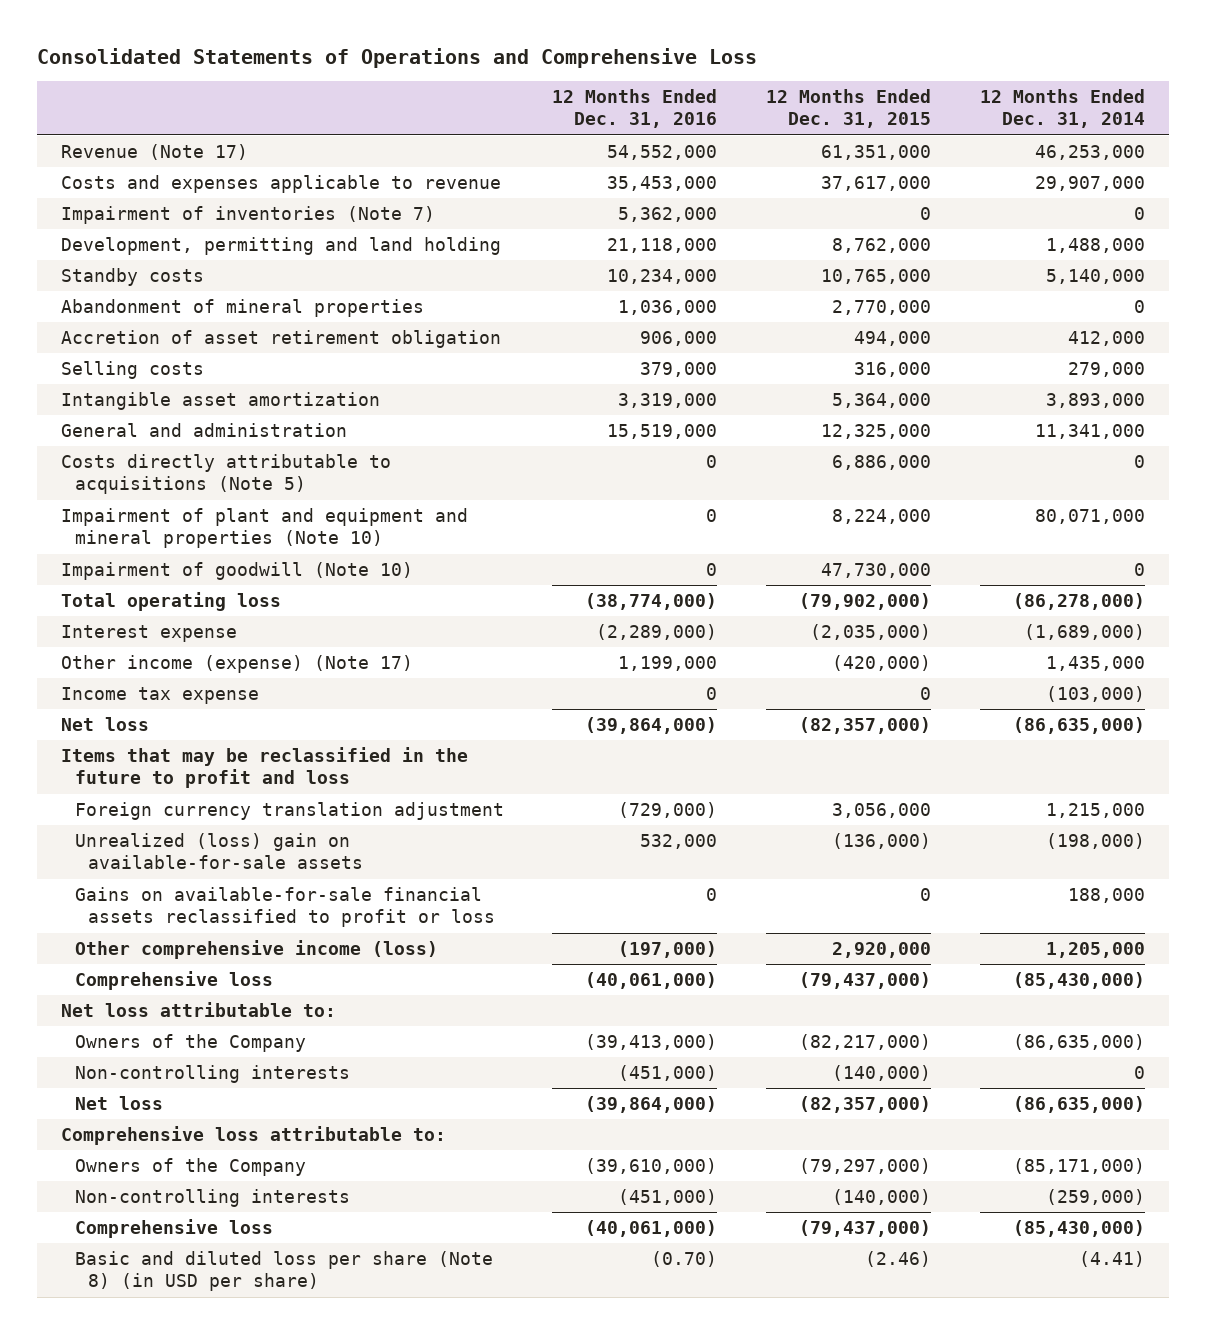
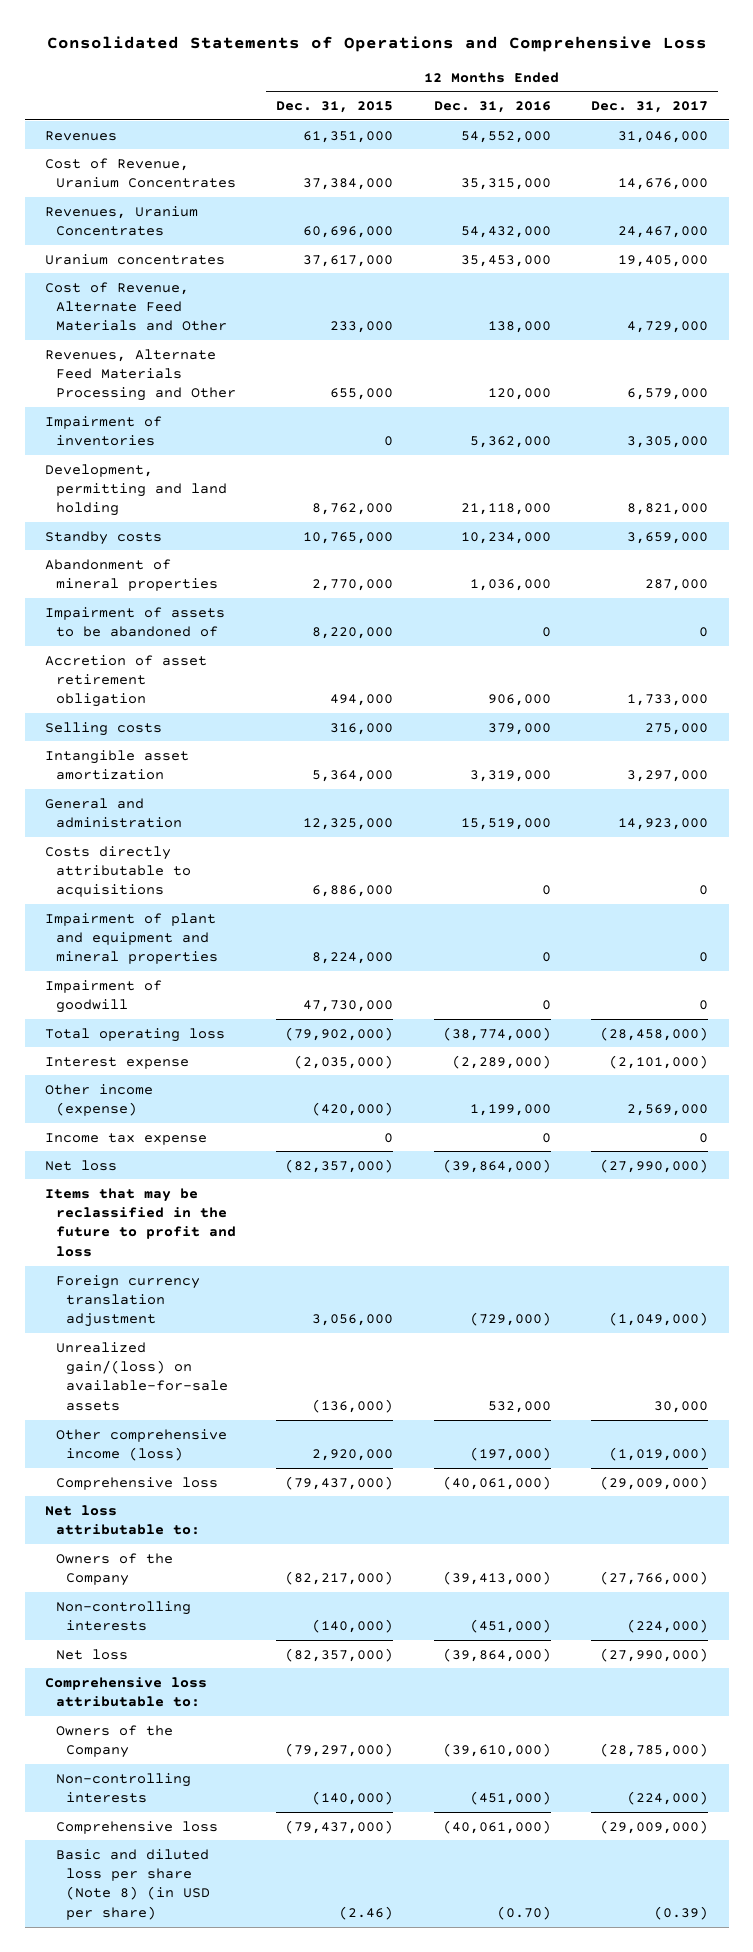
- | 12 Months Ended Dec. 31, 2016 | 12 Months Ended Dec. 31, 2015 | 12 Months Ended Dec. 31, 2014
+ | 12 Months Ended Dec. 31, 2015 | 12 Months Ended Dec. 31, 2016 | 12 Months Ended Dec. 31, 2017
- Revenue (Note 17) | 54,552,000 | 61,351,000 | 46,253,000
- Costs and expenses applicable to revenue | 35,453,000 | 37,617,000 | 29,907,000
- Impairment of inventories (Note 7) | 5,362,000 | 0 | 0
+ Revenues | 61,351,000 | 54,552,000 | 31,046,000
+ Cost of Revenue, Uranium Concentrates | 37,384,000 | 35,315,000 | 14,676,000
+ Revenues, Uranium Concentrates | 60,696,000 | 54,432,000 | 24,467,000
+ Uranium concentrates | 37,617,000 | 35,453,000 | 19,405,000
+ Cost of Revenue, Alternate Feed Materials and Other | 233,000 | 138,000 | 4,729,000
+ Revenues, Alternate Feed Materials Processing and Other | 655,000 | 120,000 | 6,579,000
+ Impairment of inventories | 0 | 5,362,000 | 3,305,000
+ Impairment of assets to be abandoned of | 8,220,000 | 0 | 0
- Costs directly attributable to acquisitions (Note 5) | 0 | 6,886,000 | 0
- Impairment of plant and equipment and mineral properties (Note 10) | 0 | 8,224,000 | 80,071,000
- Impairment of goodwill (Note 10) | 0 | 47,730,000 | 0
+ Costs directly attributable to acquisitions | 6,886,000 | 0 | 0
+ Impairment of plant and equipment and mineral properties | 8,224,000 | 0 | 0
+ Impairment of goodwill | 47,730,000 | 0 | 0
- Other income (expense) (Note 17) | 1,199,000 | (420,000) | 1,435,000
+ Other income (expense) | (420,000) | 1,199,000 | 2,569,000
- Unrealized (loss) gain on available-for-sale assets | 532,000 | (136,000) | (198,000)
- Gains on available-for-sale financial assets reclassified to profit or loss | 0 | 0 | 188,000
+ Unrealized gain/(loss) on available-for-sale assets | (136,000) | 532,000 | 30,000

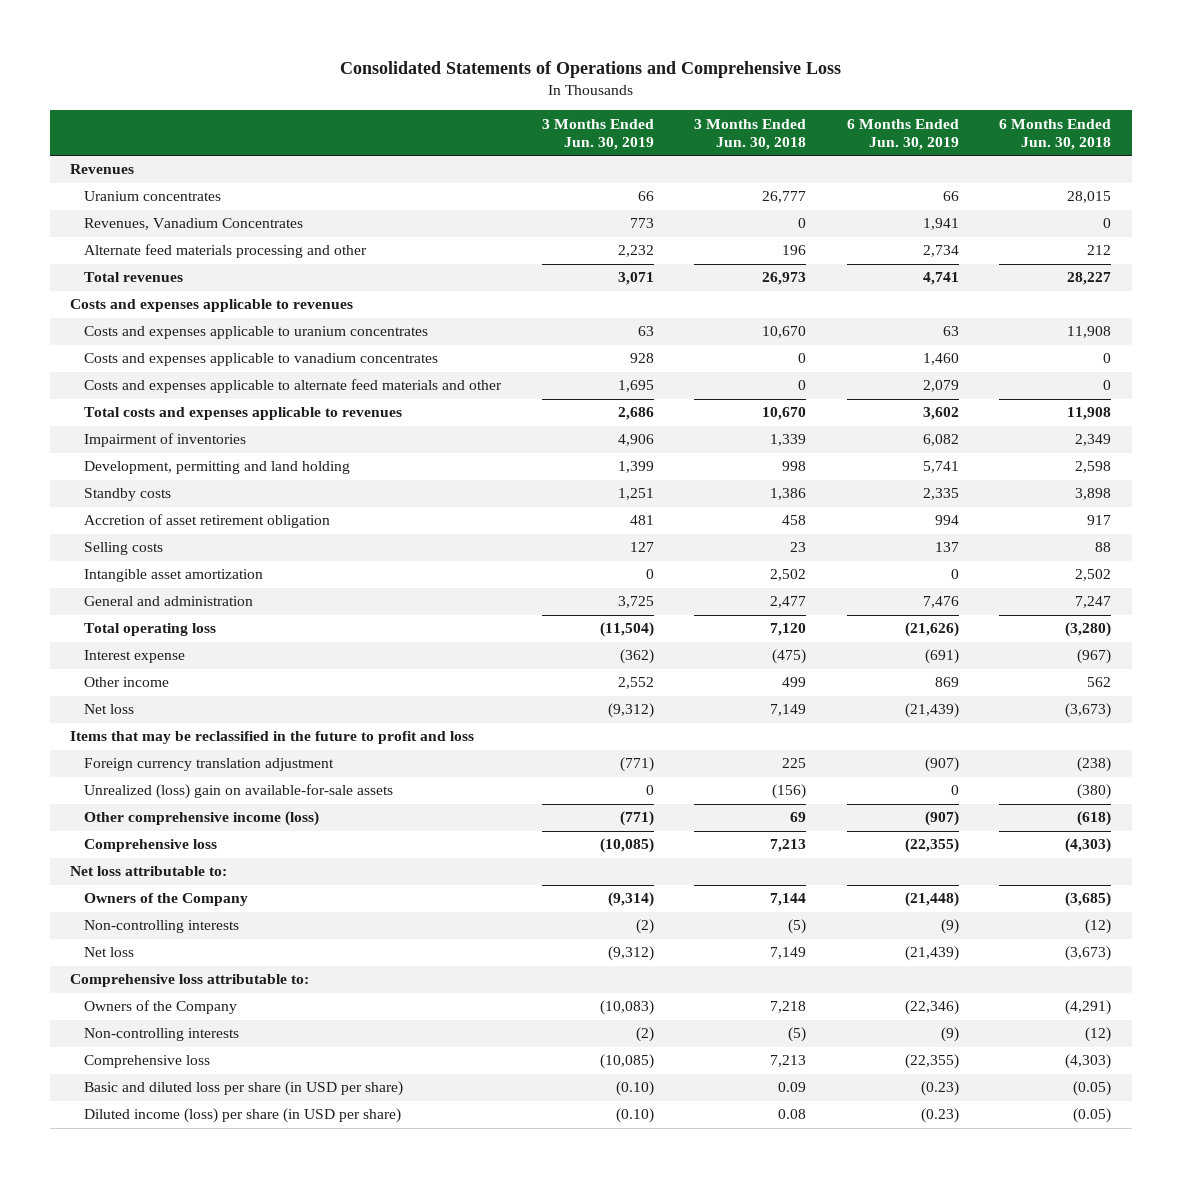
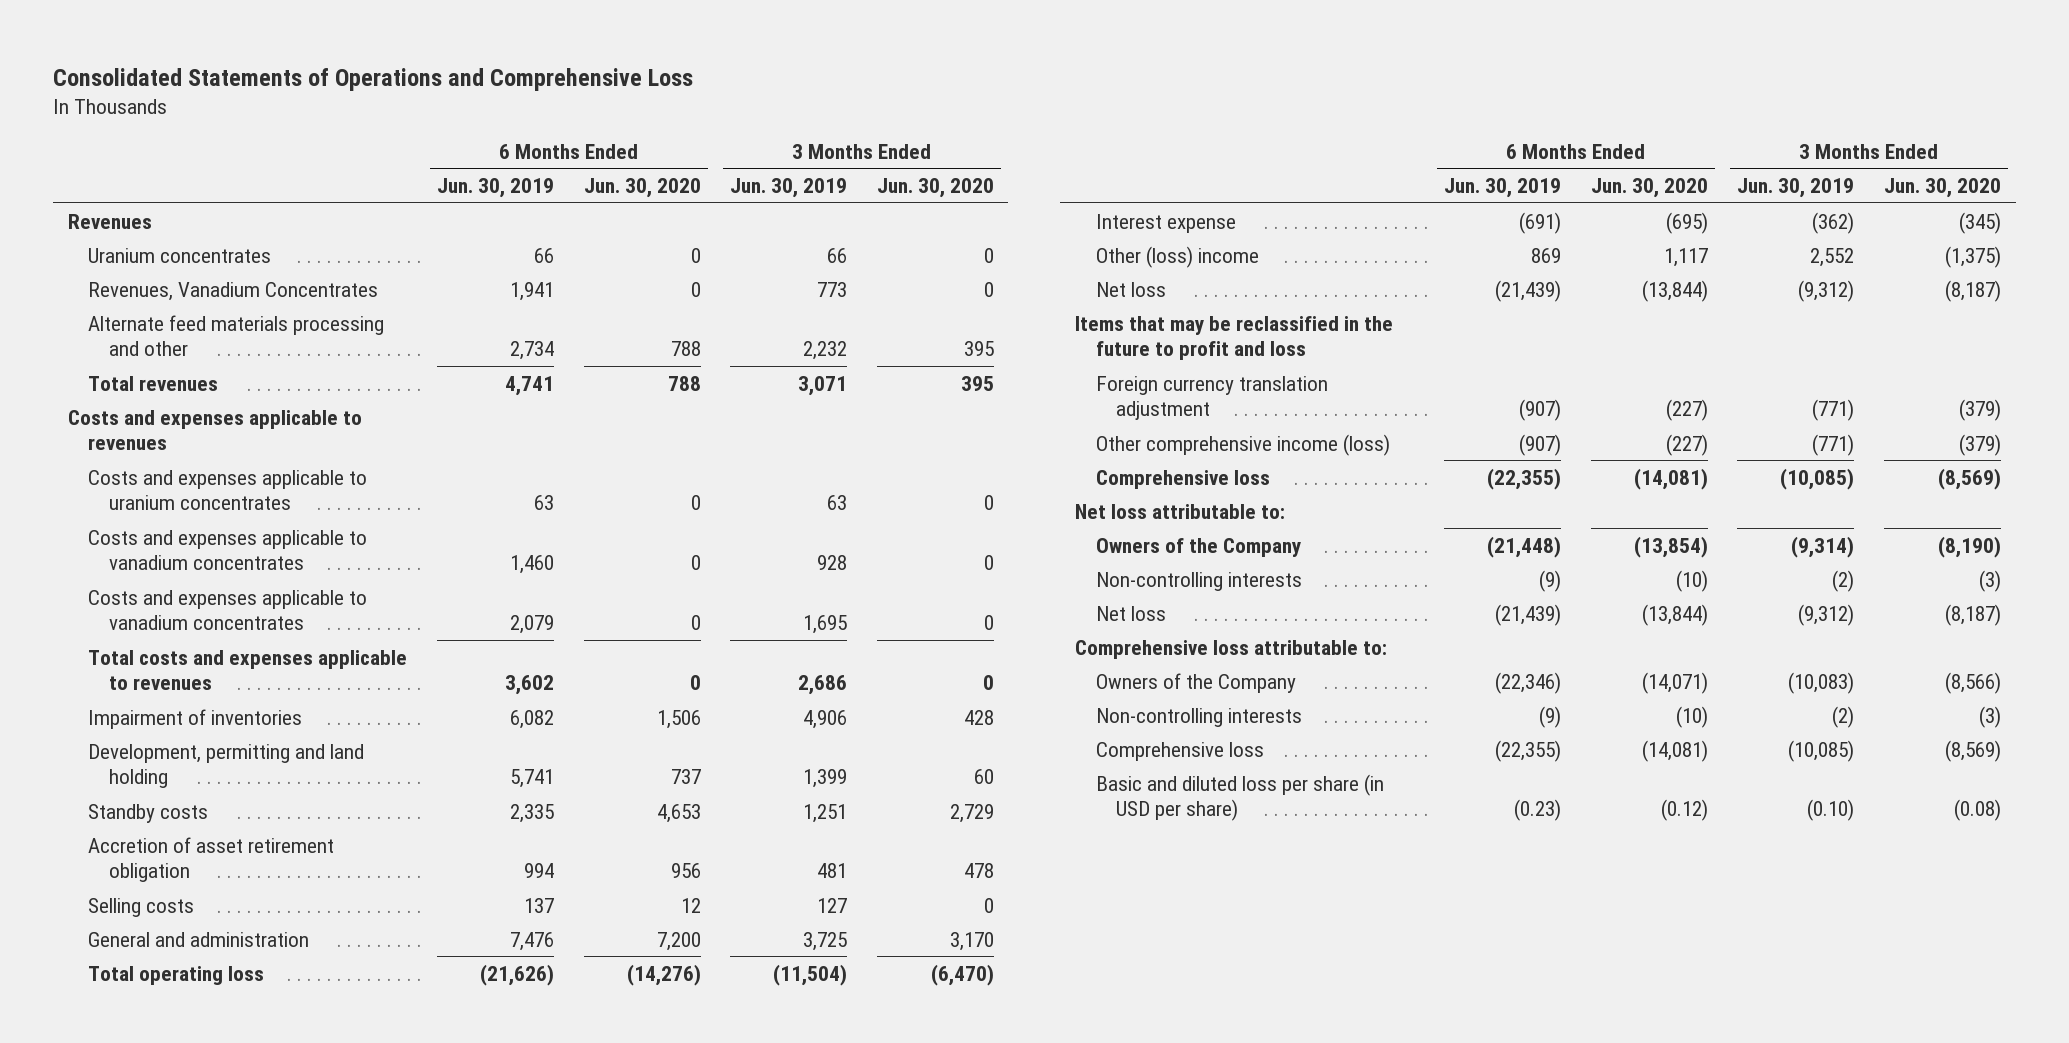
- | 3 Months Ended Jun. 30, 2019 | 3 Months Ended Jun. 30, 2018 | 6 Months Ended Jun. 30, 2019 | 6 Months Ended Jun. 30, 2018
+ | 6 Months Ended Jun. 30, 2019 | 6 Months Ended Jun. 30, 2020 | 3 Months Ended Jun. 30, 2019 | 3 Months Ended Jun. 30, 2020
- Costs and expenses applicable to alternate feed materials and other | 1,695 | 0 | 2,079 | 0
+ Costs and expenses applicable to vanadium concentrates | 2,079 | 0 | 1,695 | 0
- Intangible asset amortization | 0 | 2,502 | 0 | 2,502
- Other income | 2,552 | 499 | 869 | 562
+ Other (loss) income | 869 | 1,117 | 2,552 | (1,375)
- Unrealized (loss) gain on available-for-sale assets | 0 | (156) | 0 | (380)
- Diluted income (loss) per share (in USD per share) | (0.10) | 0.08 | (0.23) | (0.05)

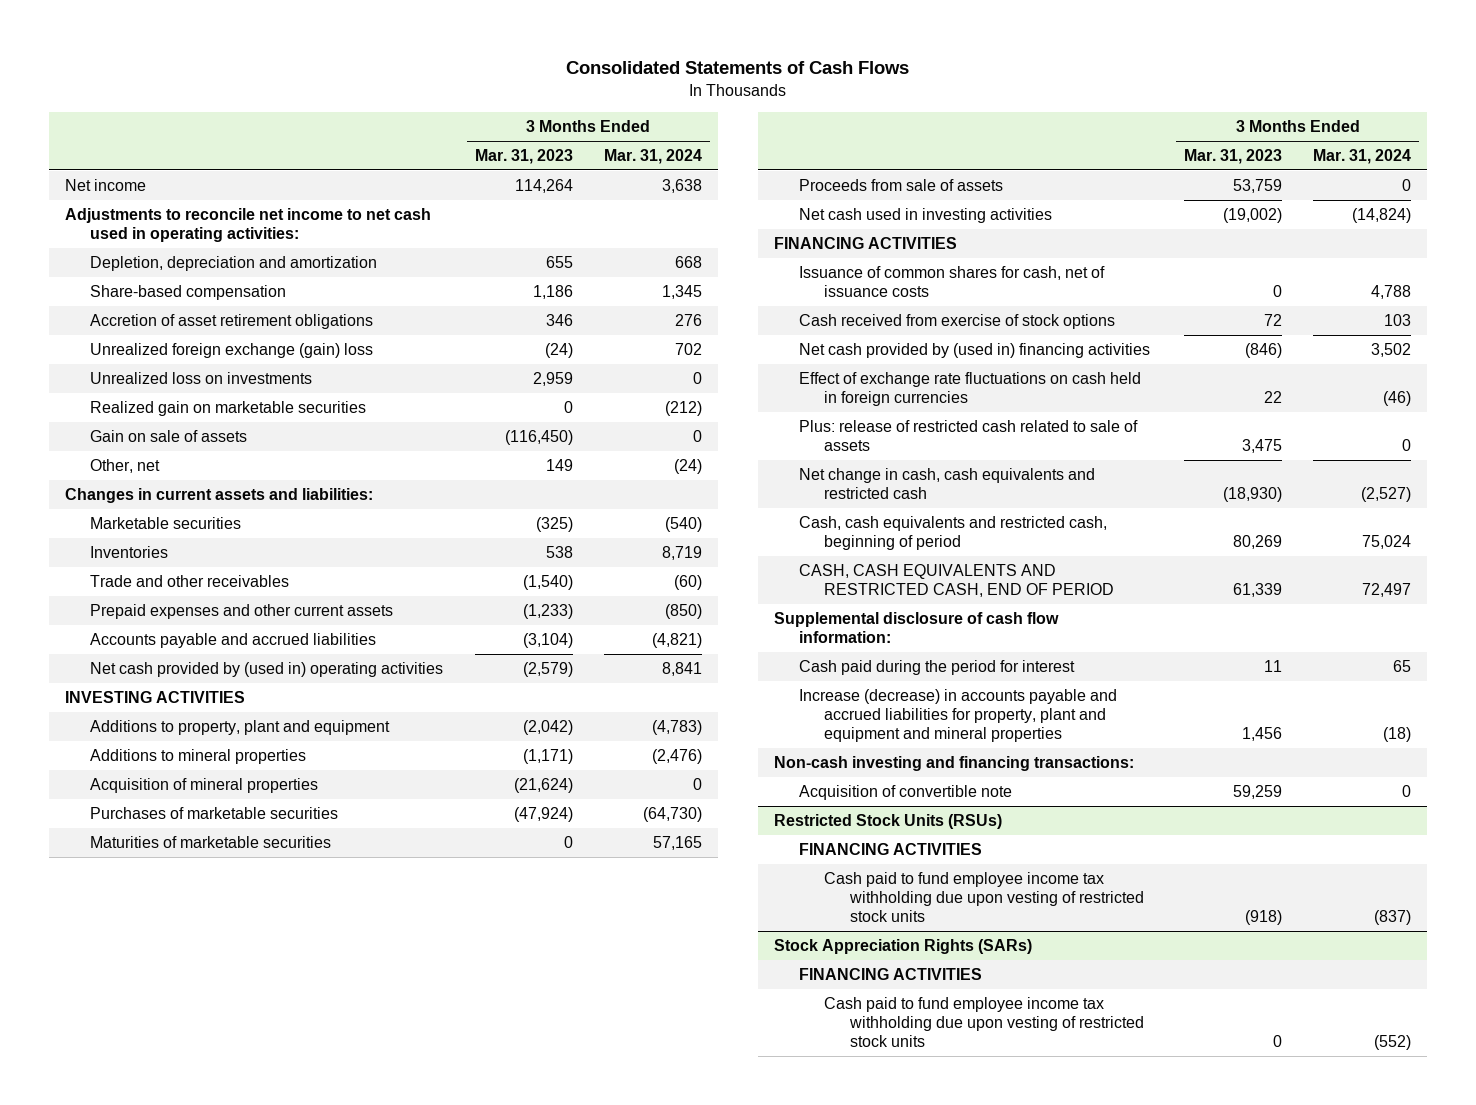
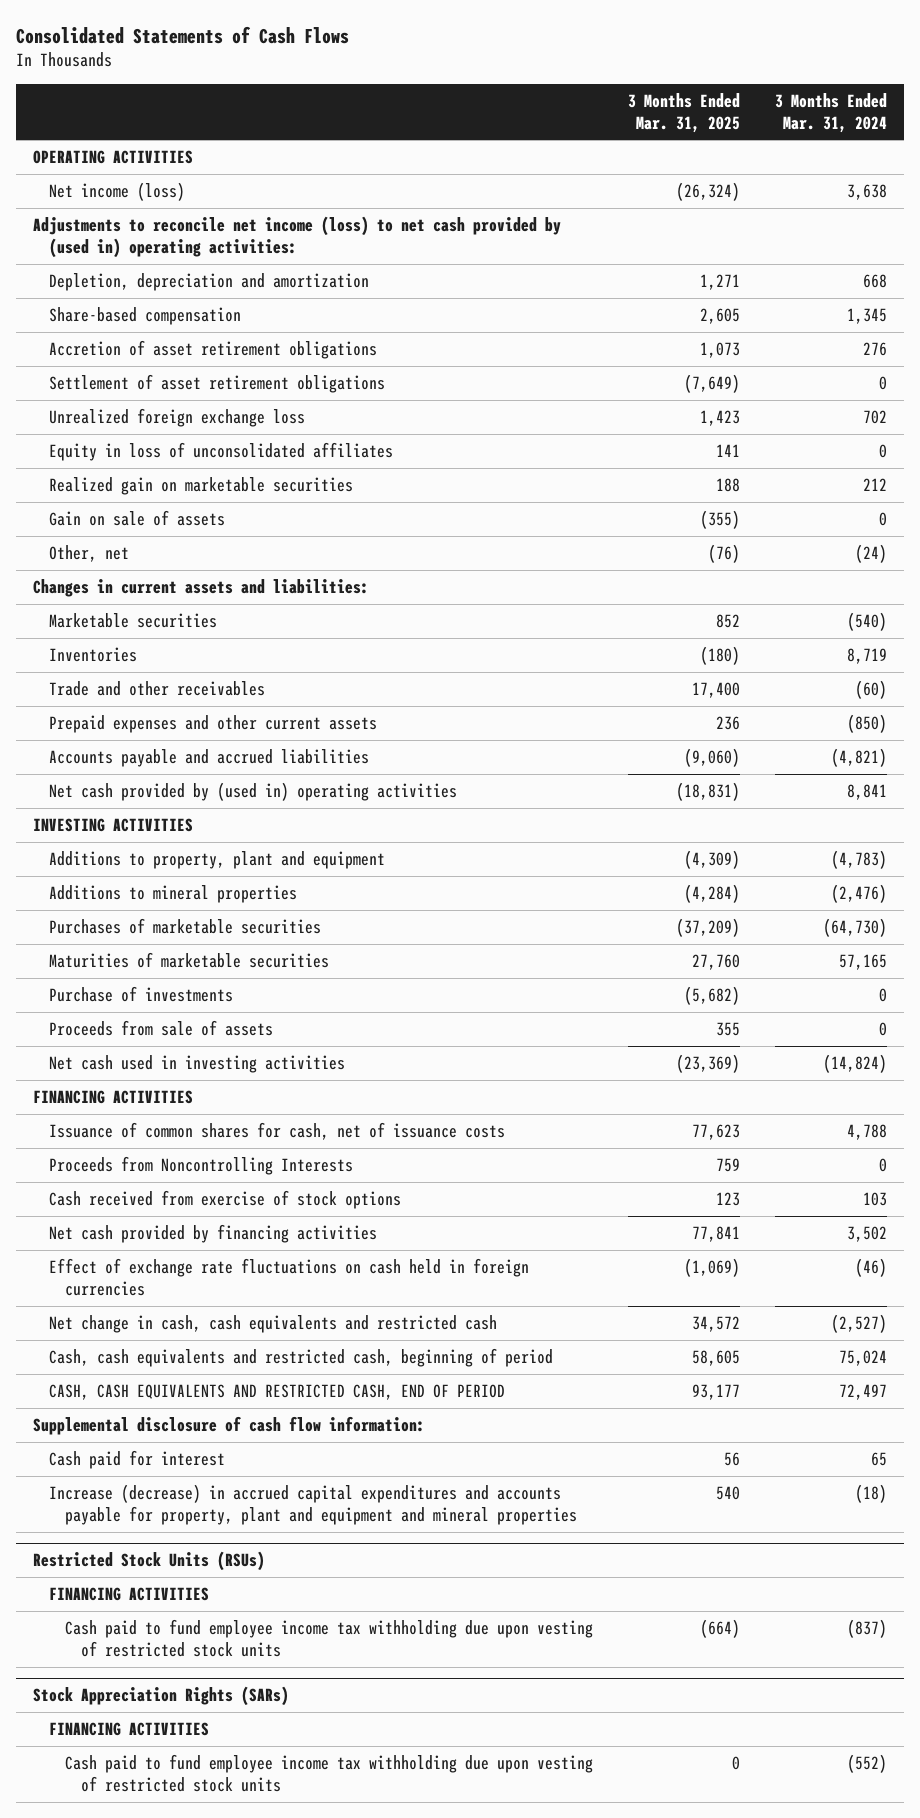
- | 3 Months Ended Mar. 31, 2023 | 3 Months Ended Mar. 31, 2024
+ | 3 Months Ended Mar. 31, 2025 | 3 Months Ended Mar. 31, 2024
- Net income | 114,264 | 3,638
- Adjustments to reconcile net income to net cash used in operating activities:
+ OPERATING ACTIVITIES
+ Net income (loss) | (26,324) | 3,638
+ Adjustments to reconcile net income (loss) to net cash provided by (used in) operating activities:
- Unrealized foreign exchange (gain) loss | (24) | 702
- Unrealized loss on investments | 2,959 | 0
- Realized gain on marketable securities | 0 | (212)
+ Settlement of asset retirement obligations | (7,649) | 0
+ Unrealized foreign exchange loss | 1,423 | 702
+ Equity in loss of unconsolidated affiliates | 141 | 0
+ Realized gain on marketable securities | 188 | 212
- Acquisition of mineral properties | (21,624) | 0
+ Purchase of investments | (5,682) | 0
+ Proceeds from Noncontrolling Interests | 759 | 0
- Net cash provided by (used in) financing activities | (846) | 3,502
+ Net cash provided by financing activities | 77,841 | 3,502
- Plus: release of restricted cash related to sale of assets | 3,475 | 0
- Cash paid during the period for interest | 11 | 65
- Increase (decrease) in accounts payable and accrued liabilities for property, plant and equipment and mineral properties | 1,456 | (18)
- Non-cash investing and financing transactions:
- Acquisition of convertible note | 59,259 | 0
+ Cash paid for interest | 56 | 65
+ Increase (decrease) in accrued capital expenditures and accounts payable for property, plant and equipment and mineral properties | 540 | (18)

